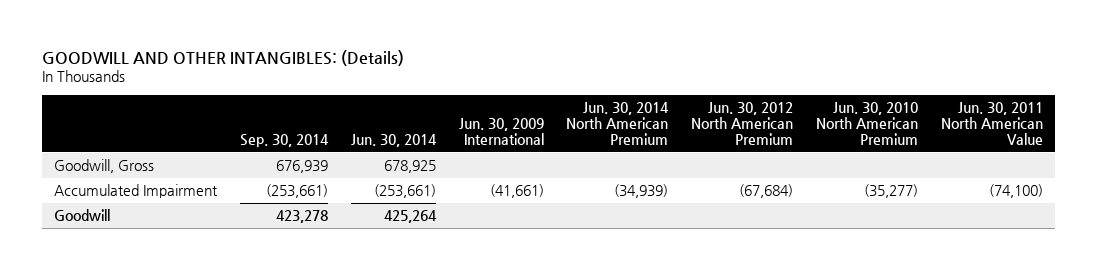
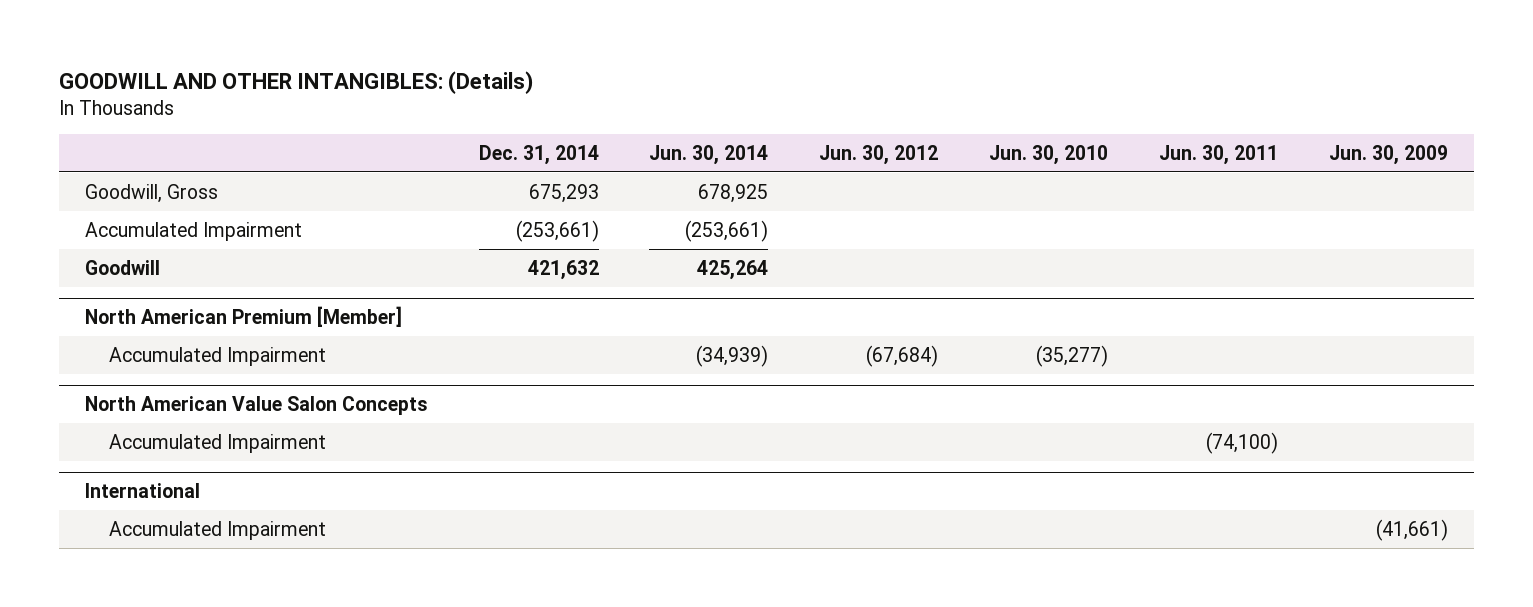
- | Sep. 30, 2014 | Jun. 30, 2014 | Jun. 30, 2009 International | Jun. 30, 2014 North American Premium | Jun. 30, 2012 North American Premium | Jun. 30, 2010 North American Premium | Jun. 30, 2011 North American Value
+ | Dec. 31, 2014 | Jun. 30, 2014 | Jun. 30, 2012 | Jun. 30, 2010 | Jun. 30, 2011 | Jun. 30, 2009
+ North American Premium [Member]
+ Accumulated Impairment | | (34,939) | (67,684) | (35,277) | |
+ North American Value Salon Concepts
+ Accumulated Impairment | | | | | (74,100) |
+ International
+ Accumulated Impairment | | | | | | (41,661)

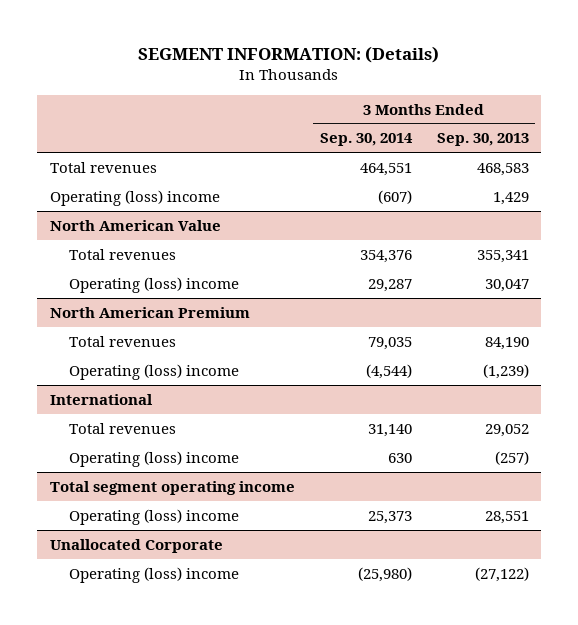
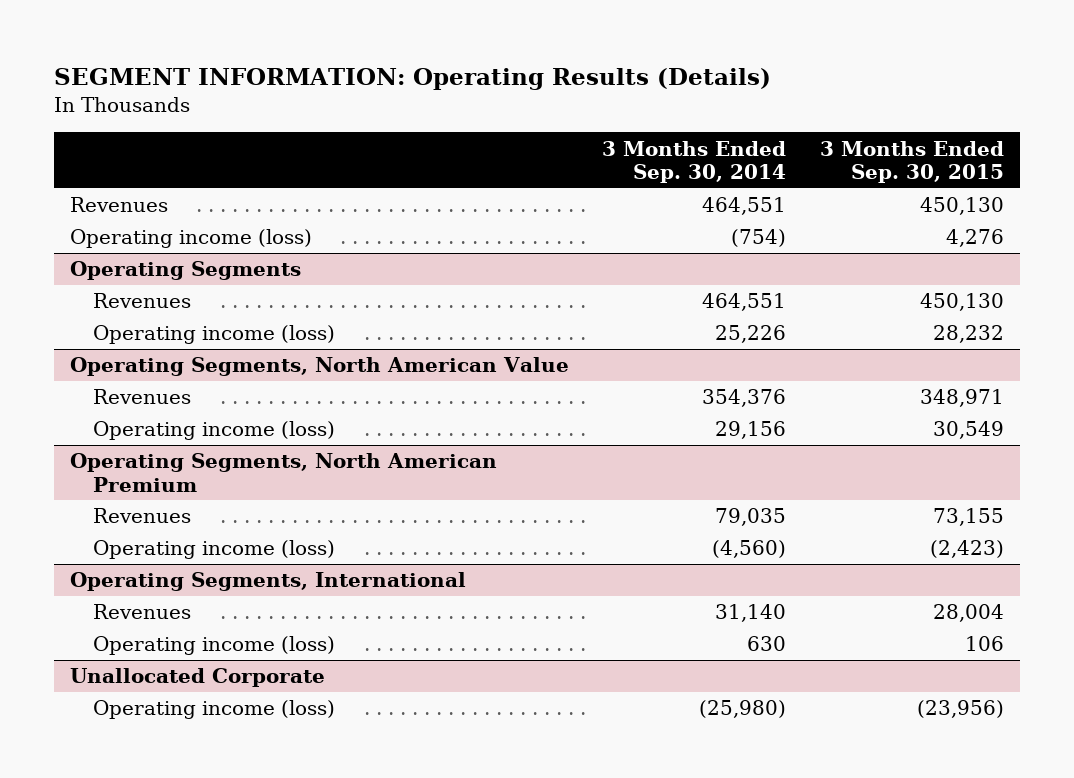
- SEGMENT INFORMATION: (Details)
+ SEGMENT INFORMATION: Operating Results (Details)
- | 3 Months Ended Sep. 30, 2014 | 3 Months Ended Sep. 30, 2013
+ | 3 Months Ended Sep. 30, 2014 | 3 Months Ended Sep. 30, 2015
- Total revenues | 464,551 | 468,583
- Operating (loss) income | (607) | 1,429
- North American Value
- Total revenues | 354,376 | 355,341
- Operating (loss) income | 29,287 | 30,047
- North American Premium
- Total revenues | 79,035 | 84,190
- Operating (loss) income | (4,544) | (1,239)
- International
- Total revenues | 31,140 | 29,052
- Operating (loss) income | 630 | (257)
- Total segment operating income
- Operating (loss) income | 25,373 | 28,551
+ Revenues | 464,551 | 450,130
+ Operating income (loss) | (754) | 4,276
+ Operating Segments
+ Revenues | 464,551 | 450,130
+ Operating income (loss) | 25,226 | 28,232
+ Operating Segments, North American Value
+ Revenues | 354,376 | 348,971
+ Operating income (loss) | 29,156 | 30,549
+ Operating Segments, North American Premium
+ Revenues | 79,035 | 73,155
+ Operating income (loss) | (4,560) | (2,423)
+ Operating Segments, International
+ Revenues | 31,140 | 28,004
+ Operating income (loss) | 630 | 106
@ Unallocated Corporate
- Operating (loss) income | (25,980) | (27,122)
+ Operating income (loss) | (25,980) | (23,956)

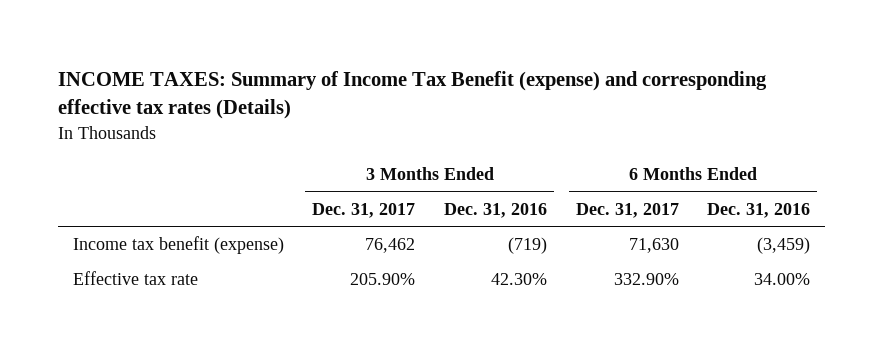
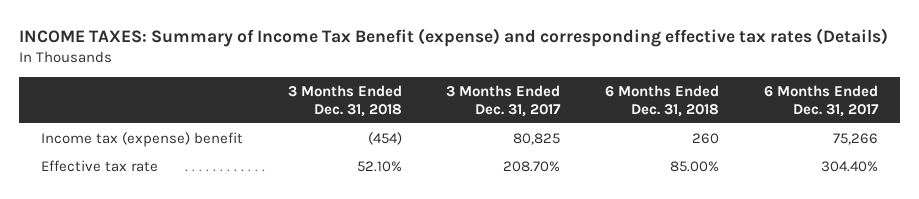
- | 3 Months Ended Dec. 31, 2017 | 3 Months Ended Dec. 31, 2016 | 6 Months Ended Dec. 31, 2017 | 6 Months Ended Dec. 31, 2016
+ | 3 Months Ended Dec. 31, 2018 | 3 Months Ended Dec. 31, 2017 | 6 Months Ended Dec. 31, 2018 | 6 Months Ended Dec. 31, 2017
- Income tax benefit (expense) | 76,462 | (719) | 71,630 | (3,459)
- Effective tax rate | 205.90% | 42.30% | 332.90% | 34.00%
+ Income tax (expense) benefit | (454) | 80,825 | 260 | 75,266
+ Effective tax rate | 52.10% | 208.70% | 85.00% | 304.40%

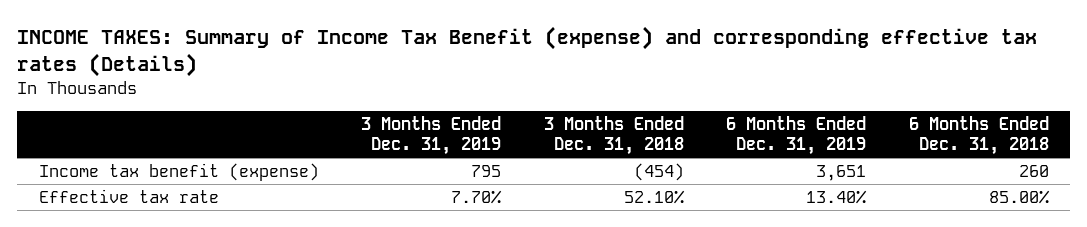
- | 3 Months Ended Dec. 31, 2018 | 3 Months Ended Dec. 31, 2017 | 6 Months Ended Dec. 31, 2018 | 6 Months Ended Dec. 31, 2017
+ | 3 Months Ended Dec. 31, 2019 | 3 Months Ended Dec. 31, 2018 | 6 Months Ended Dec. 31, 2019 | 6 Months Ended Dec. 31, 2018
- Income tax (expense) benefit | (454) | 80,825 | 260 | 75,266
+ Income tax benefit (expense) | 795 | (454) | 3,651 | 260

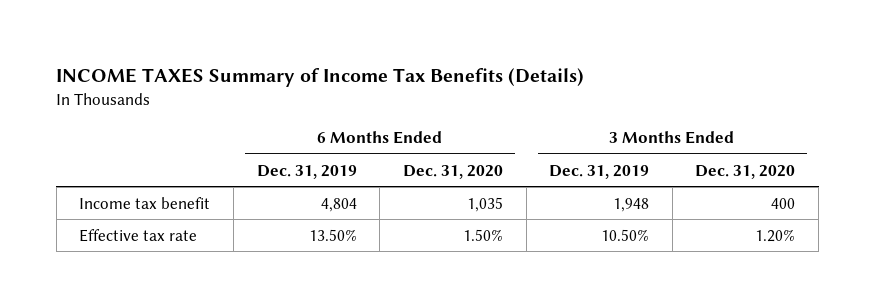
- INCOME TAXES: Summary of Income Tax Benefit (expense) and corresponding effective tax rates (Details)
+ INCOME TAXES Summary of Income Tax Benefits (Details)
- | 3 Months Ended Dec. 31, 2019 | 3 Months Ended Dec. 31, 2018 | 6 Months Ended Dec. 31, 2019 | 6 Months Ended Dec. 31, 2018
+ | 6 Months Ended Dec. 31, 2019 | 6 Months Ended Dec. 31, 2020 | 3 Months Ended Dec. 31, 2019 | 3 Months Ended Dec. 31, 2020
- Income tax benefit (expense) | 795 | (454) | 3,651 | 260
- Effective tax rate | 7.70% | 52.10% | 13.40% | 85.00%
+ Income tax benefit | 4,804 | 1,035 | 1,948 | 400
+ Effective tax rate | 13.50% | 1.50% | 10.50% | 1.20%

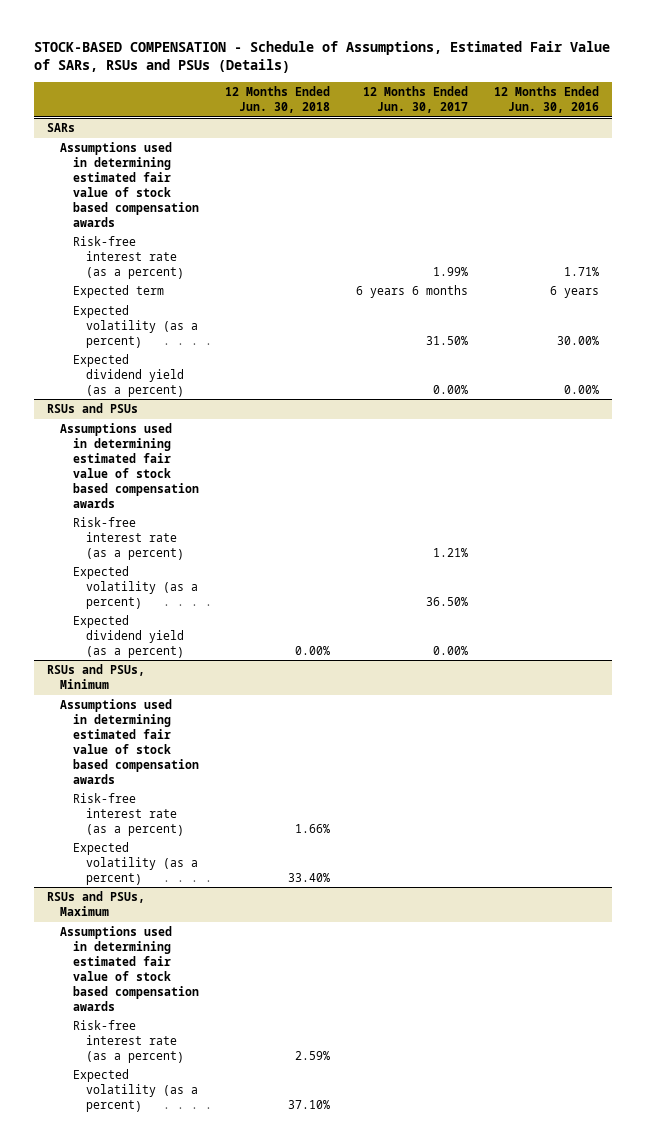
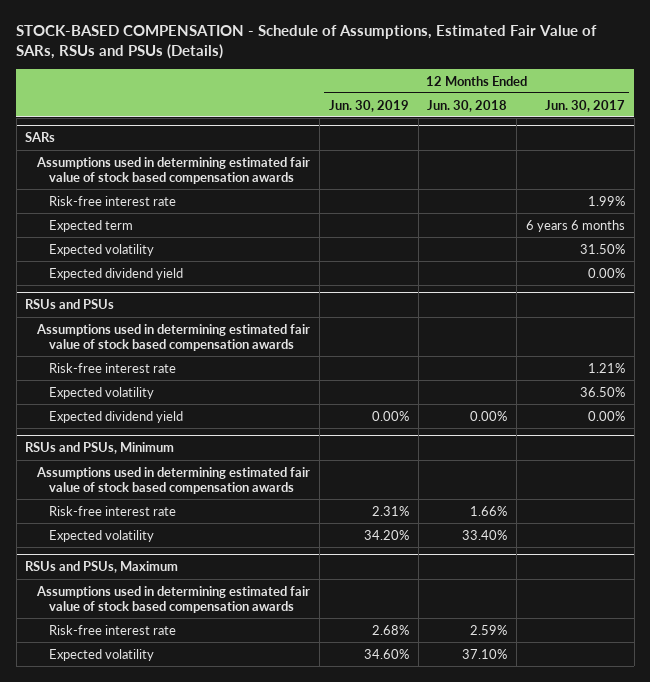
- | 12 Months Ended Jun. 30, 2018 | 12 Months Ended Jun. 30, 2017 | 12 Months Ended Jun. 30, 2016
+ | 12 Months Ended Jun. 30, 2019 | 12 Months Ended Jun. 30, 2018 | 12 Months Ended Jun. 30, 2017
@ SARs
- Risk-free interest rate (as a percent) | | 1.99% | 1.71%
+ Risk-free interest rate | | | 1.99%
- Expected volatility (as a percent) | | 31.50% | 30.00%
- Expected dividend yield (as a percent) | | 0.00% | 0.00%
+ Expected volatility | | | 31.50%
+ Expected dividend yield | | | 0.00%
@ RSUs and PSUs
- Risk-free interest rate (as a percent) | | 1.21% |
- Expected volatility (as a percent) | | 36.50% |
- Expected dividend yield (as a percent) | 0.00% | 0.00% |
+ Risk-free interest rate | | | 1.21%
+ Expected volatility | | | 36.50%
+ Expected dividend yield | 0.00% | 0.00% | 0.00%
@ RSUs and PSUs, Minimum
- Risk-free interest rate (as a percent) | 1.66% | |
- Expected volatility (as a percent) | 33.40% | |
+ Risk-free interest rate | 2.31% | 1.66% |
+ Expected volatility | 34.20% | 33.40% |
@ RSUs and PSUs, Maximum
- Risk-free interest rate (as a percent) | 2.59% | |
- Expected volatility (as a percent) | 37.10% | |
+ Risk-free interest rate | 2.68% | 2.59% |
+ Expected volatility | 34.60% | 37.10% |

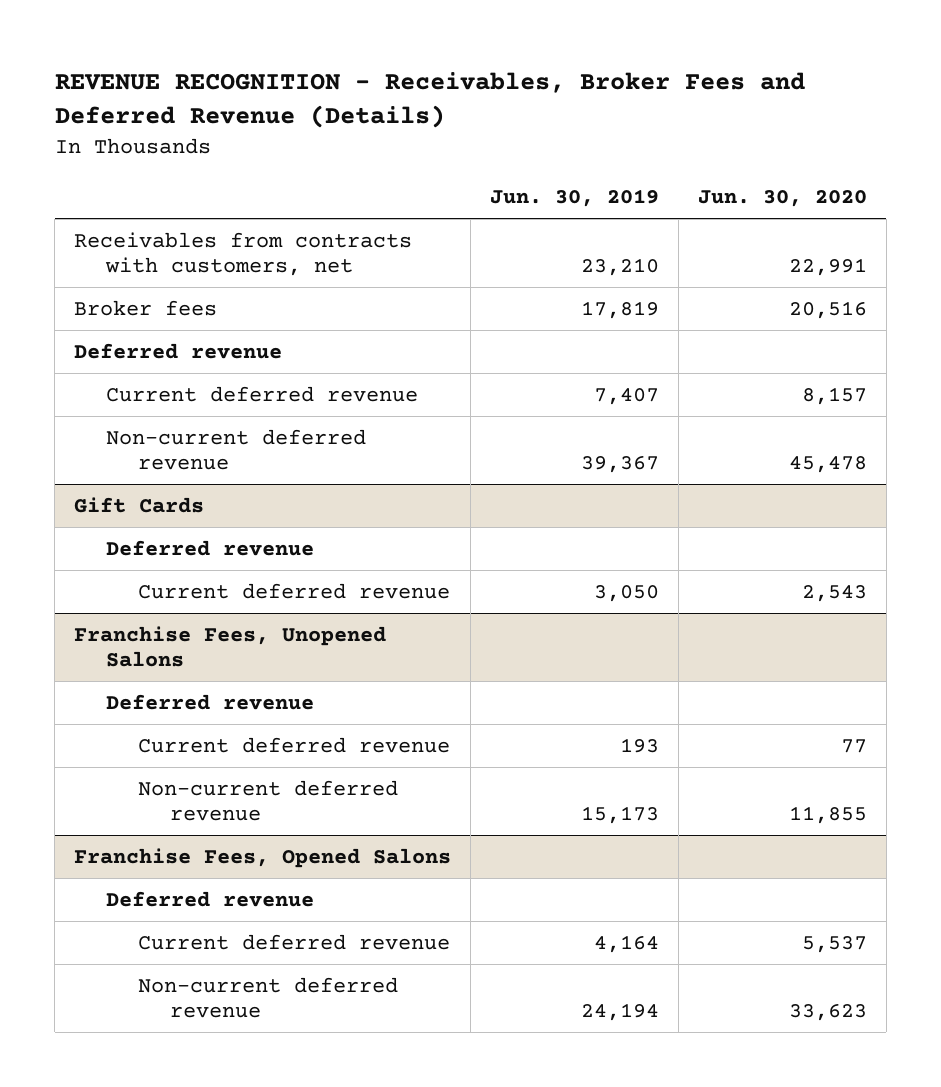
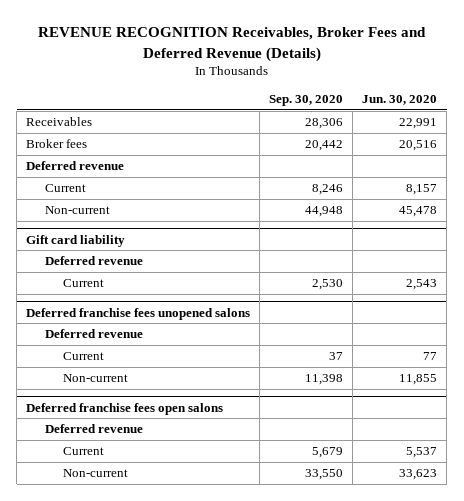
- REVENUE RECOGNITION - Receivables, Broker Fees and Deferred Revenue (Details)
+ REVENUE RECOGNITION Receivables, Broker Fees and Deferred Revenue (Details)
- | Jun. 30, 2019 | Jun. 30, 2020
+ | Sep. 30, 2020 | Jun. 30, 2020
- Receivables from contracts with customers, net | 23,210 | 22,991
+ Receivables | 28,306 | 22,991
- Current deferred revenue | 7,407 | 8,157
- Non-current deferred revenue | 39,367 | 45,478
- Gift Cards
+ Current | 8,246 | 8,157
+ Non-current | 44,948 | 45,478
+ Gift card liability
- Current deferred revenue | 3,050 | 2,543
- Franchise Fees, Unopened Salons
+ Current | 2,530 | 2,543
+ Deferred franchise fees unopened salons
- Current deferred revenue | 193 | 77
- Non-current deferred revenue | 15,173 | 11,855
- Franchise Fees, Opened Salons
+ Current | 37 | 77
+ Non-current | 11,398 | 11,855
+ Deferred franchise fees open salons
- Current deferred revenue | 4,164 | 5,537
- Non-current deferred revenue | 24,194 | 33,623
+ Current | 5,679 | 5,537
+ Non-current | 33,550 | 33,623

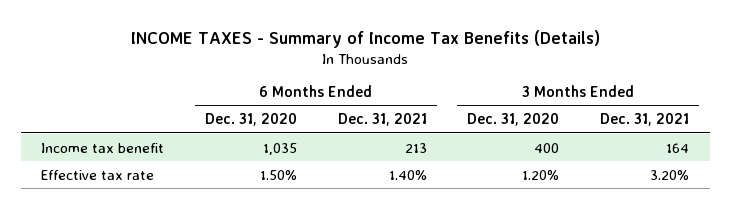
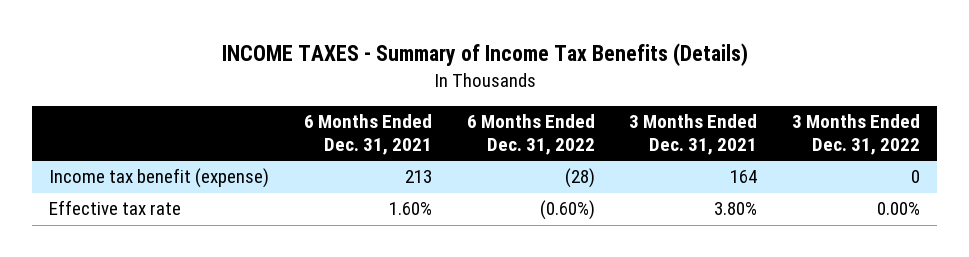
- | 6 Months Ended Dec. 31, 2020 | 6 Months Ended Dec. 31, 2021 | 3 Months Ended Dec. 31, 2020 | 3 Months Ended Dec. 31, 2021
+ | 6 Months Ended Dec. 31, 2021 | 6 Months Ended Dec. 31, 2022 | 3 Months Ended Dec. 31, 2021 | 3 Months Ended Dec. 31, 2022
- Income tax benefit | 1,035 | 213 | 400 | 164
- Effective tax rate | 1.50% | 1.40% | 1.20% | 3.20%
+ Income tax benefit (expense) | 213 | (28) | 164 | 0
+ Effective tax rate | 1.60% | (0.60%) | 3.80% | 0.00%

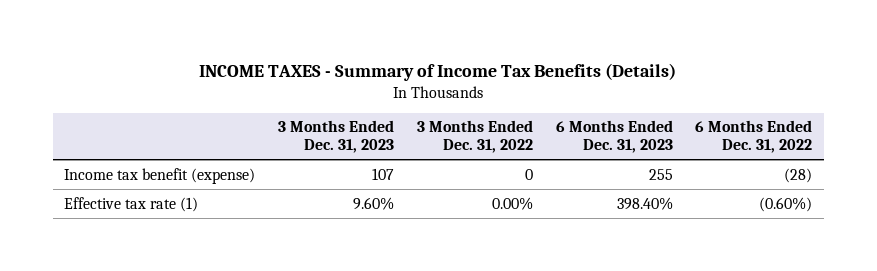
- | 6 Months Ended Dec. 31, 2021 | 6 Months Ended Dec. 31, 2022 | 3 Months Ended Dec. 31, 2021 | 3 Months Ended Dec. 31, 2022
+ | 3 Months Ended Dec. 31, 2023 | 3 Months Ended Dec. 31, 2022 | 6 Months Ended Dec. 31, 2023 | 6 Months Ended Dec. 31, 2022
- Effective tax rate | 1.60% | (0.60%) | 3.80% | 0.00%
+ Effective tax rate (1) | 9.60% | 0.00% | 398.40% | (0.60%)

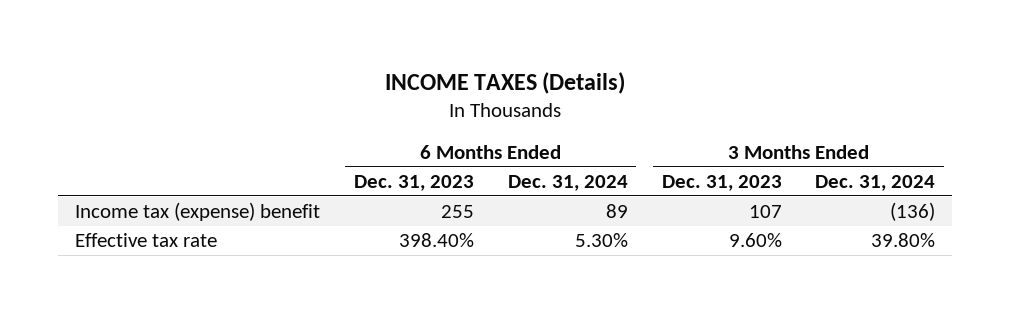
- INCOME TAXES - Summary of Income Tax Benefits (Details)
+ INCOME TAXES (Details)
- | 3 Months Ended Dec. 31, 2023 | 3 Months Ended Dec. 31, 2022 | 6 Months Ended Dec. 31, 2023 | 6 Months Ended Dec. 31, 2022
+ | 6 Months Ended Dec. 31, 2023 | 6 Months Ended Dec. 31, 2024 | 3 Months Ended Dec. 31, 2023 | 3 Months Ended Dec. 31, 2024
- Income tax benefit (expense) | 107 | 0 | 255 | (28)
- Effective tax rate (1) | 9.60% | 0.00% | 398.40% | (0.60%)
+ Income tax (expense) benefit | 255 | 89 | 107 | (136)
+ Effective tax rate | 398.40% | 5.30% | 9.60% | 39.80%

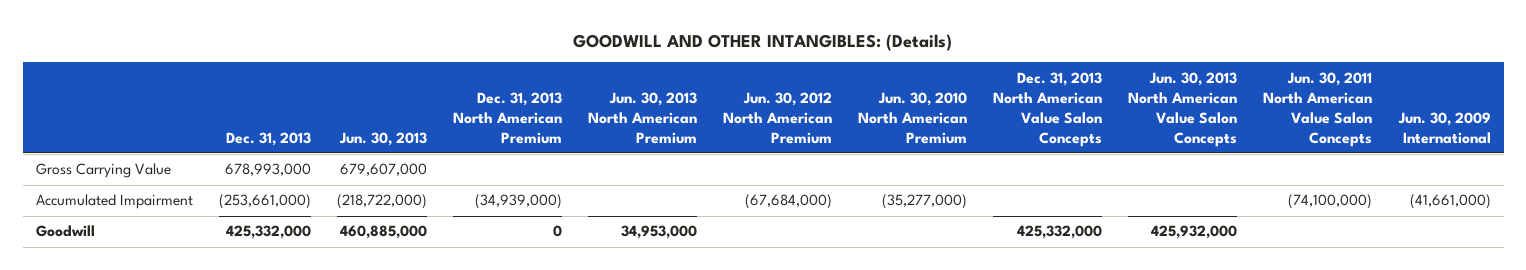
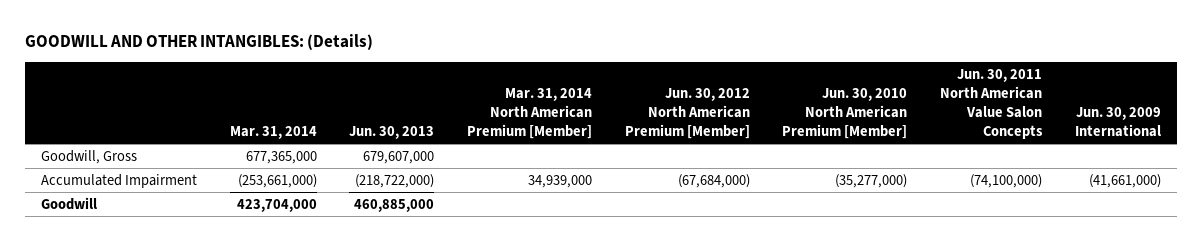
- | Dec. 31, 2013 | Jun. 30, 2013 | Dec. 31, 2013 North American Premium | Jun. 30, 2013 North American Premium | Jun. 30, 2012 North American Premium | Jun. 30, 2010 North American Premium | Dec. 31, 2013 North American Value Salon Concepts | Jun. 30, 2013 North American Value Salon Concepts | Jun. 30, 2011 North American Value Salon Concepts | Jun. 30, 2009 International
+ | Mar. 31, 2014 | Jun. 30, 2013 | Mar. 31, 2014 North American Premium [Member] | Jun. 30, 2012 North American Premium [Member] | Jun. 30, 2010 North American Premium [Member] | Jun. 30, 2011 North American Value Salon Concepts | Jun. 30, 2009 International
- Gross Carrying Value | 678,993,000 | 679,607,000 | | | | | | | |
+ Goodwill, Gross | 677,365,000 | 679,607,000 | | | | |

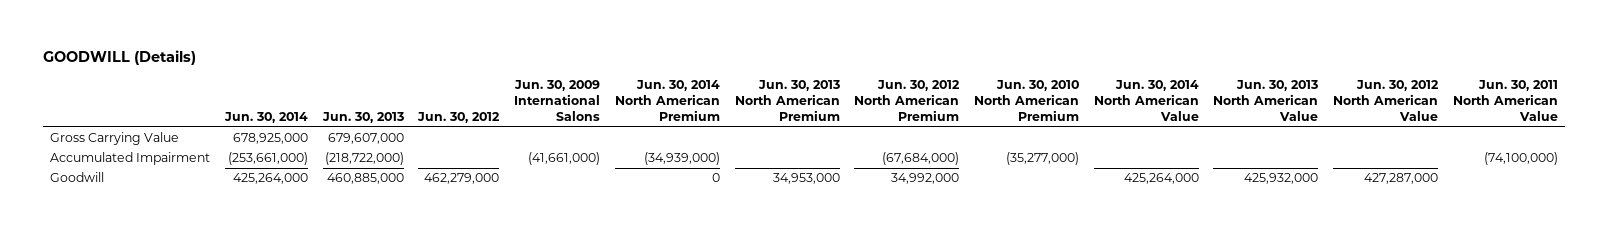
- GOODWILL AND OTHER INTANGIBLES: (Details)
+ GOODWILL (Details)
- | Mar. 31, 2014 | Jun. 30, 2013 | Mar. 31, 2014 North American Premium [Member] | Jun. 30, 2012 North American Premium [Member] | Jun. 30, 2010 North American Premium [Member] | Jun. 30, 2011 North American Value Salon Concepts | Jun. 30, 2009 International
+ | Jun. 30, 2014 | Jun. 30, 2013 | Jun. 30, 2012 | Jun. 30, 2009 International Salons | Jun. 30, 2014 North American Premium | Jun. 30, 2013 North American Premium | Jun. 30, 2012 North American Premium | Jun. 30, 2010 North American Premium | Jun. 30, 2014 North American Value | Jun. 30, 2013 North American Value | Jun. 30, 2012 North American Value | Jun. 30, 2011 North American Value
- Goodwill, Gross | 677,365,000 | 679,607,000 | | | | |
+ Gross Carrying Value | 678,925,000 | 679,607,000 | | | | | | | | | |

